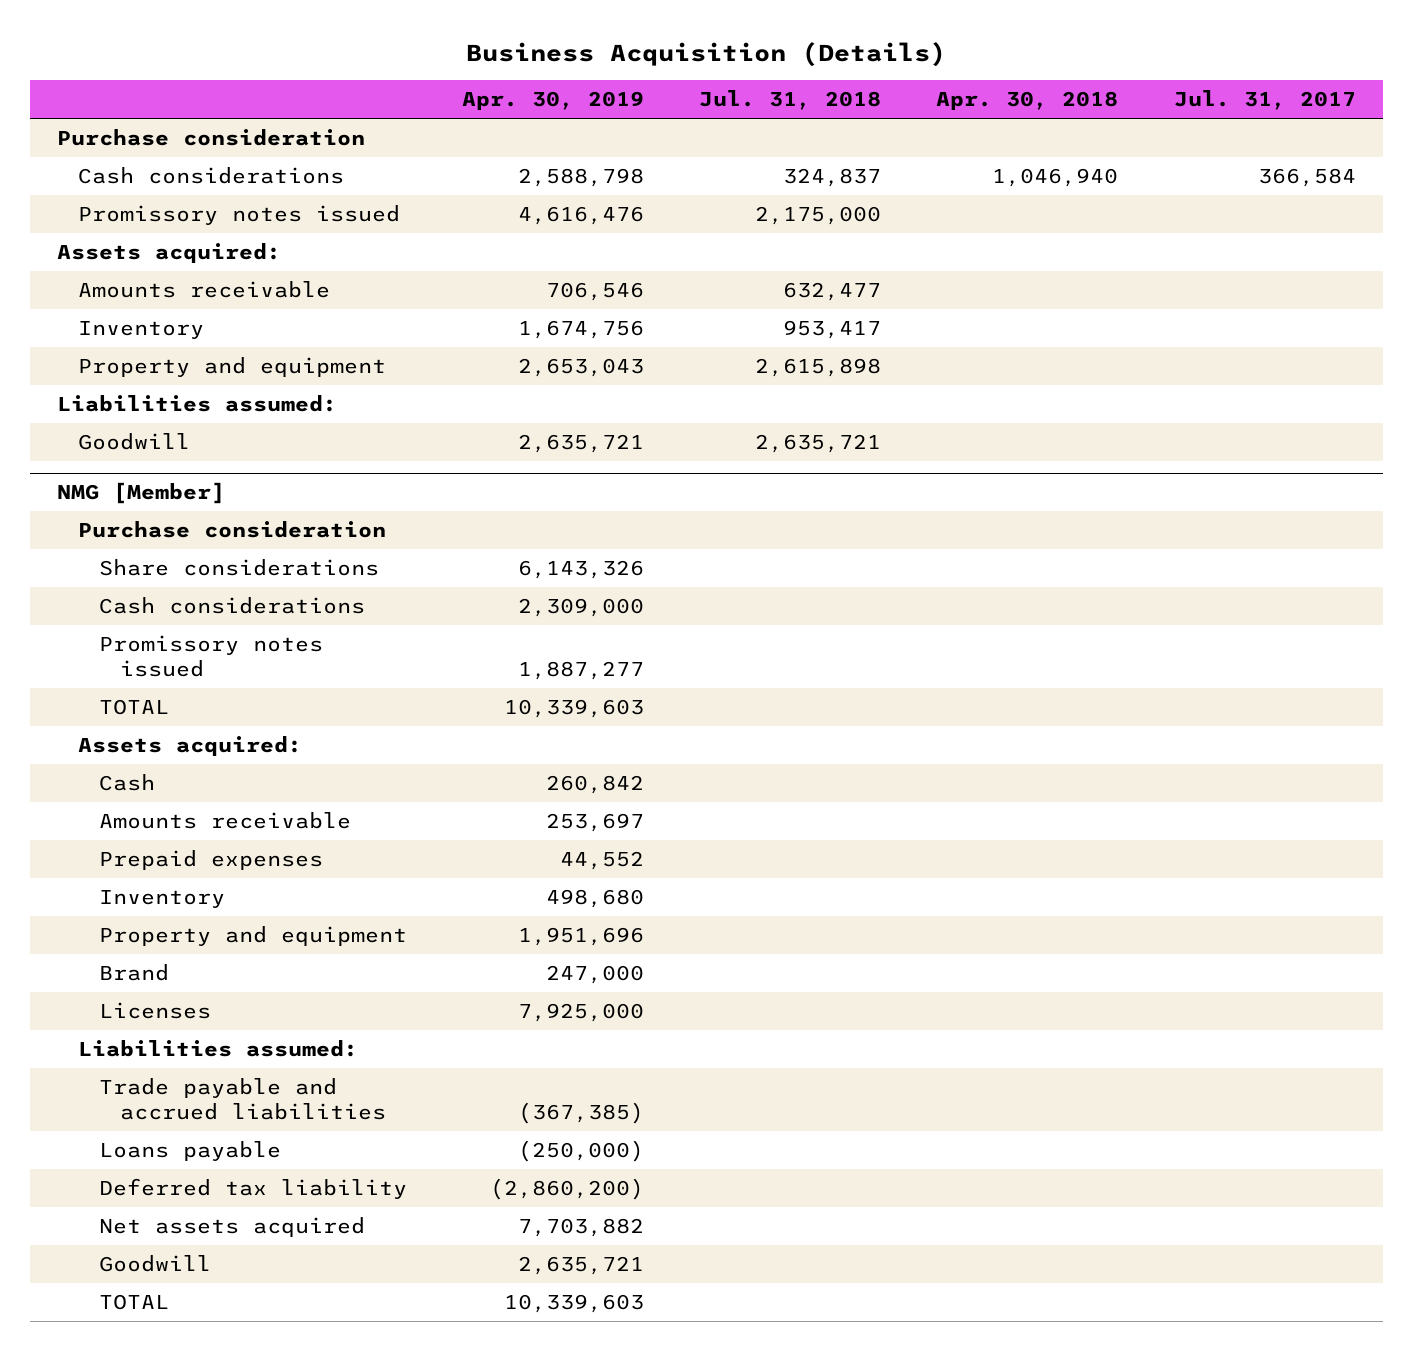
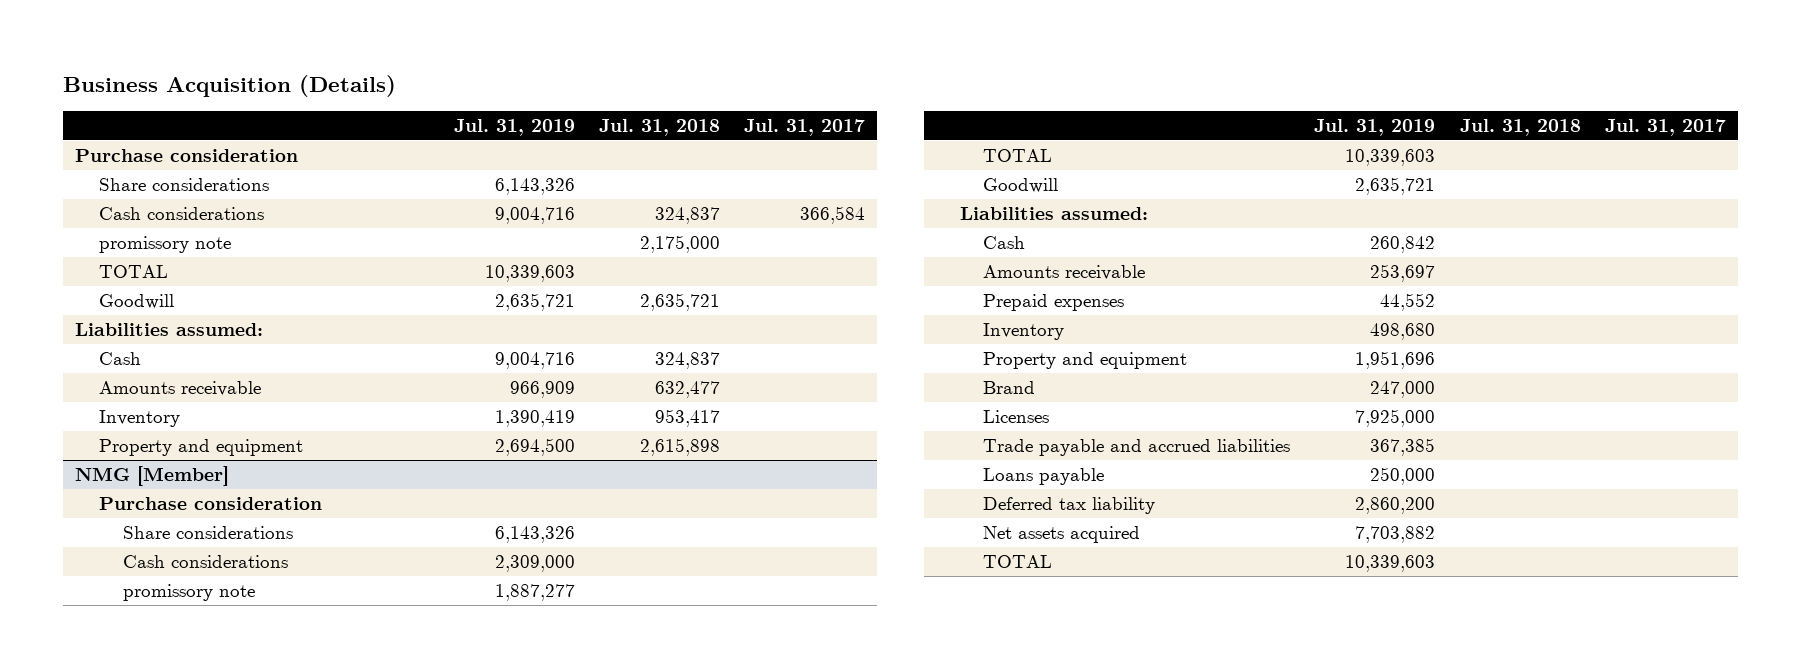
- | Apr. 30, 2019 | Jul. 31, 2018 | Apr. 30, 2018 | Jul. 31, 2017
+ | Jul. 31, 2019 | Jul. 31, 2018 | Jul. 31, 2017
+ Share considerations | 6,143,326 | |
- Promissory notes issued | 4,616,476 | 2,175,000 | |
- Assets acquired:
+ promissory note | | 2,175,000 |
+ TOTAL | 10,339,603 | |
moved up: Goodwill | 2,635,721 | 2,635,721 |
moved up: Liabilities assumed:
+ Cash | 9,004,716 | 324,837 |
@ NMG [Member]
- Promissory notes issued | 1,887,277 | | |
+ promissory note | 1,887,277 | |
- Assets acquired:
moved up: Goodwill | 2,635,721 | |
moved up: Liabilities assumed:

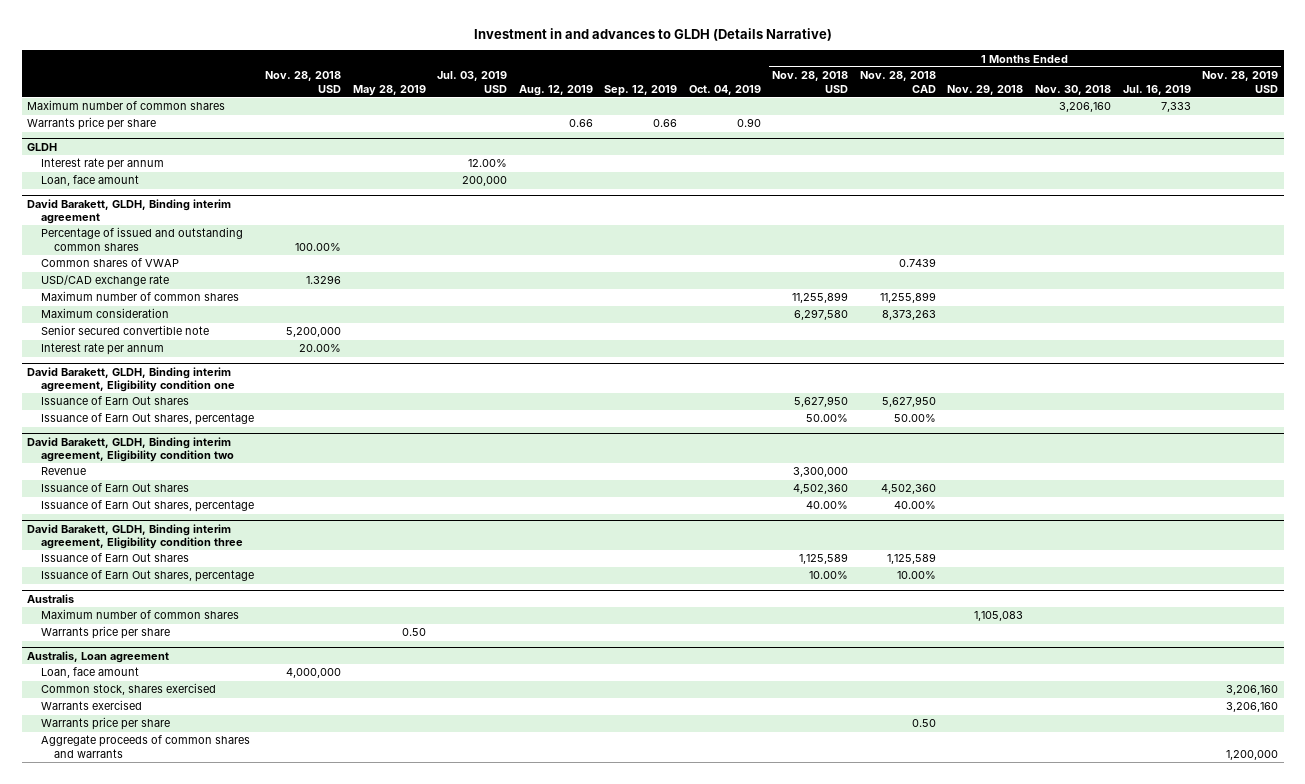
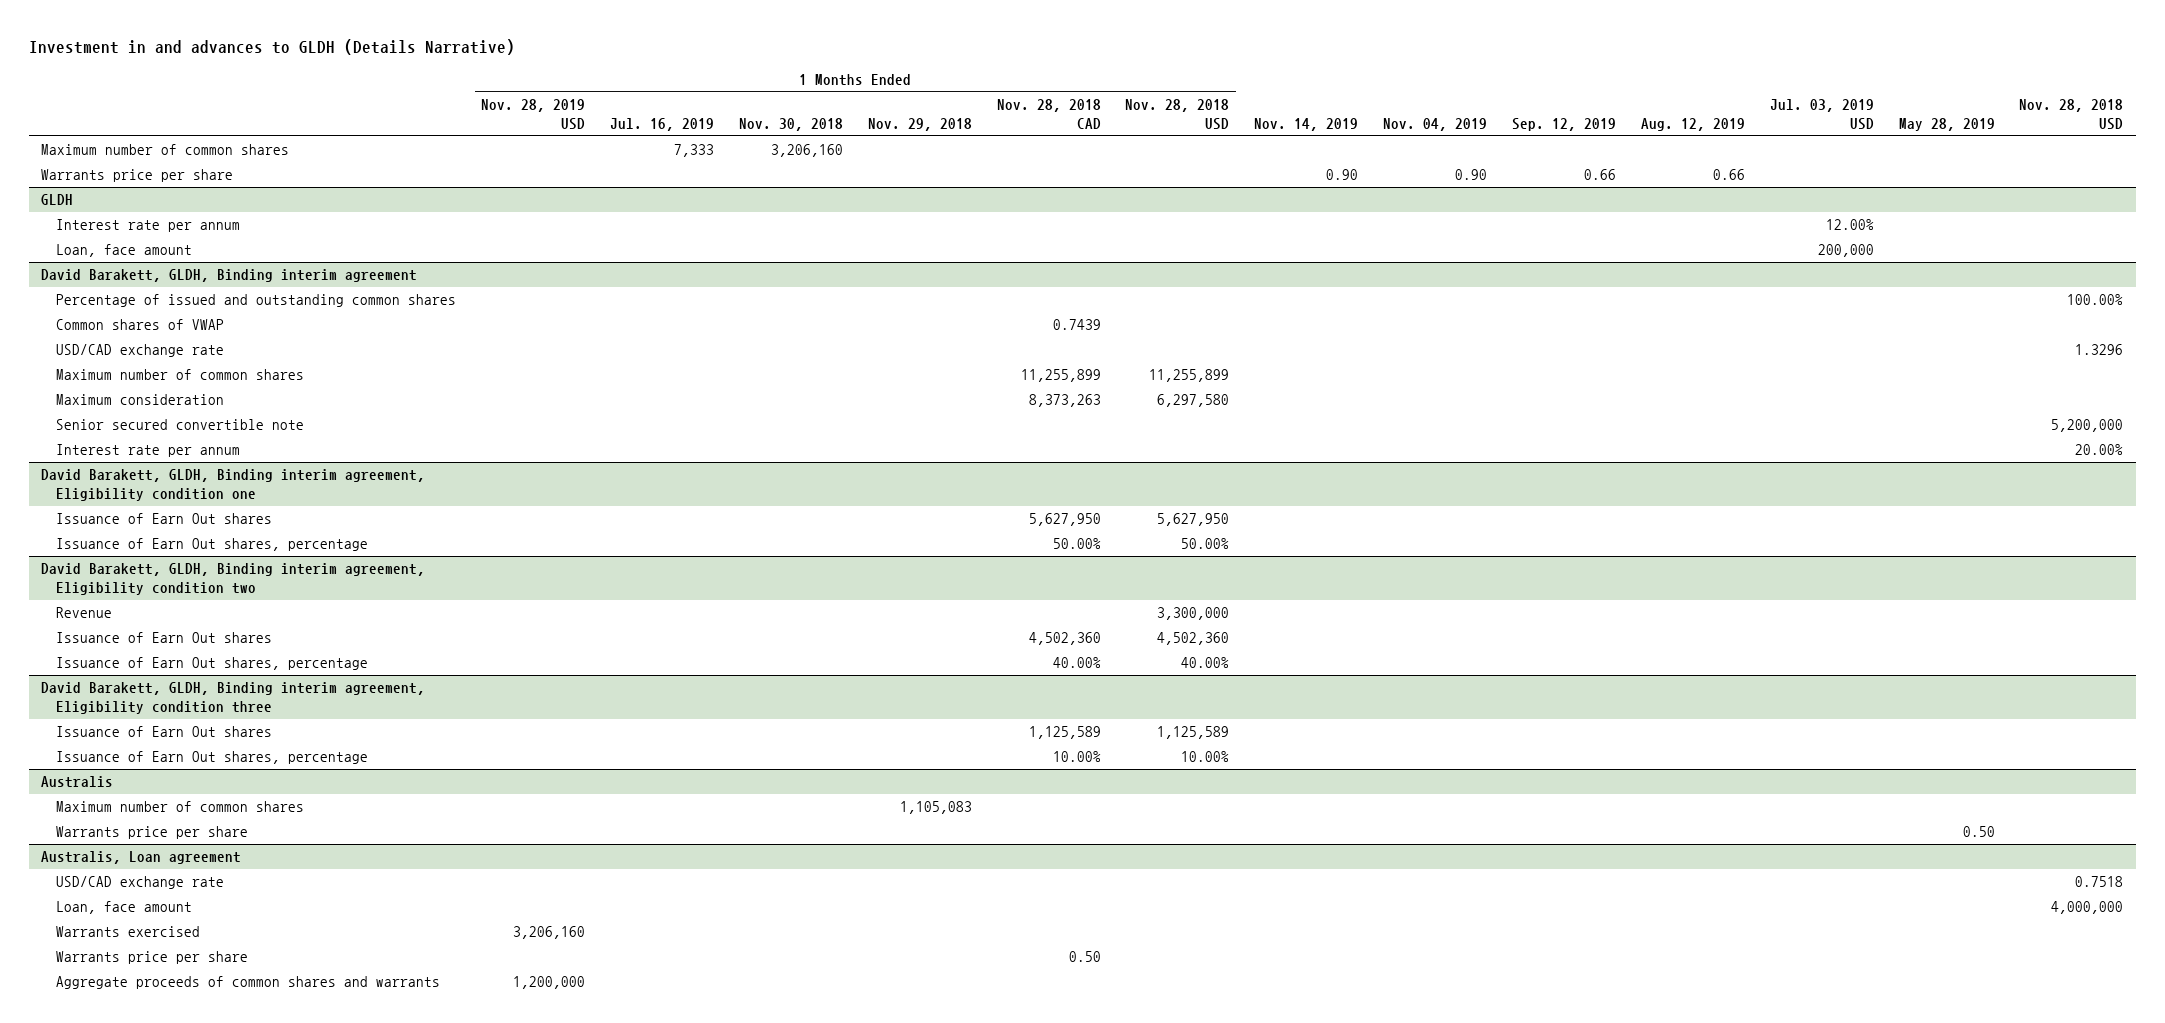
- | Nov. 28, 2018 USD | May 28, 2019 | Jul. 03, 2019 USD | Aug. 12, 2019 | Sep. 12, 2019 | Oct. 04, 2019 | 1 Months Ended Nov. 28, 2018 USD | 1 Months Ended Nov. 28, 2018 CAD | 1 Months Ended Nov. 29, 2018 | 1 Months Ended Nov. 30, 2018 | 1 Months Ended Jul. 16, 2019 | 1 Months Ended Nov. 28, 2019 USD
+ | 1 Months Ended Nov. 28, 2019 USD | 1 Months Ended Jul. 16, 2019 | 1 Months Ended Nov. 30, 2018 | 1 Months Ended Nov. 29, 2018 | 1 Months Ended Nov. 28, 2018 CAD | 1 Months Ended Nov. 28, 2018 USD | Nov. 14, 2019 | Nov. 04, 2019 | Sep. 12, 2019 | Aug. 12, 2019 | Jul. 03, 2019 USD | May 28, 2019 | Nov. 28, 2018 USD
@ Australis, Loan agreement
+ USD/CAD exchange rate | | | | | | | | | | | | | 0.7518
- Common stock, shares exercised | | | | | | | | | | | | 3,206,160

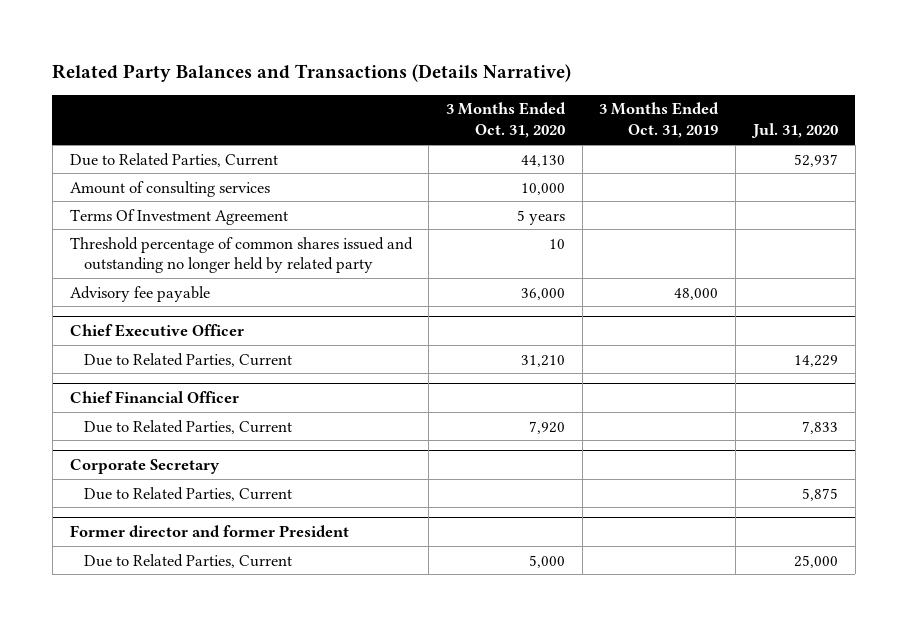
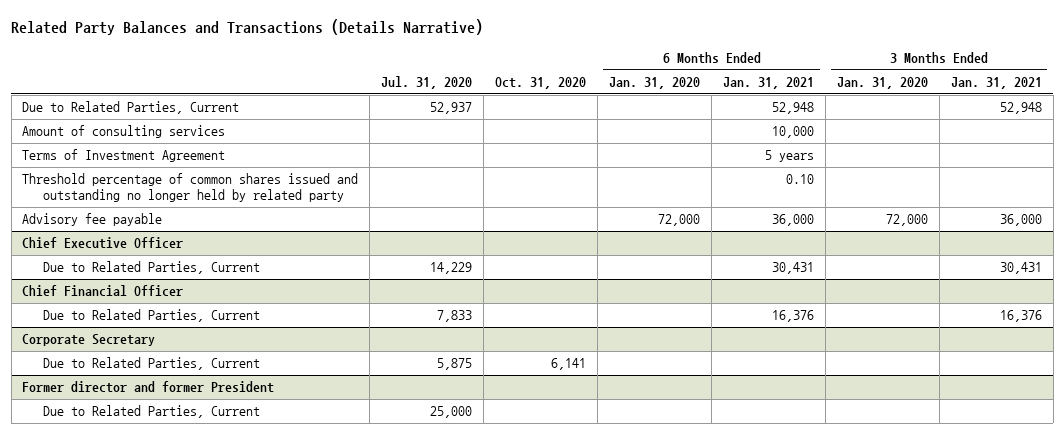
- | 3 Months Ended Oct. 31, 2020 | 3 Months Ended Oct. 31, 2019 | Jul. 31, 2020
+ | Jul. 31, 2020 | Oct. 31, 2020 | 6 Months Ended Jan. 31, 2020 | 6 Months Ended Jan. 31, 2021 | 3 Months Ended Jan. 31, 2020 | 3 Months Ended Jan. 31, 2021
- Terms Of Investment Agreement | 5 years | |
+ Terms of Investment Agreement | | | | 5 years | |

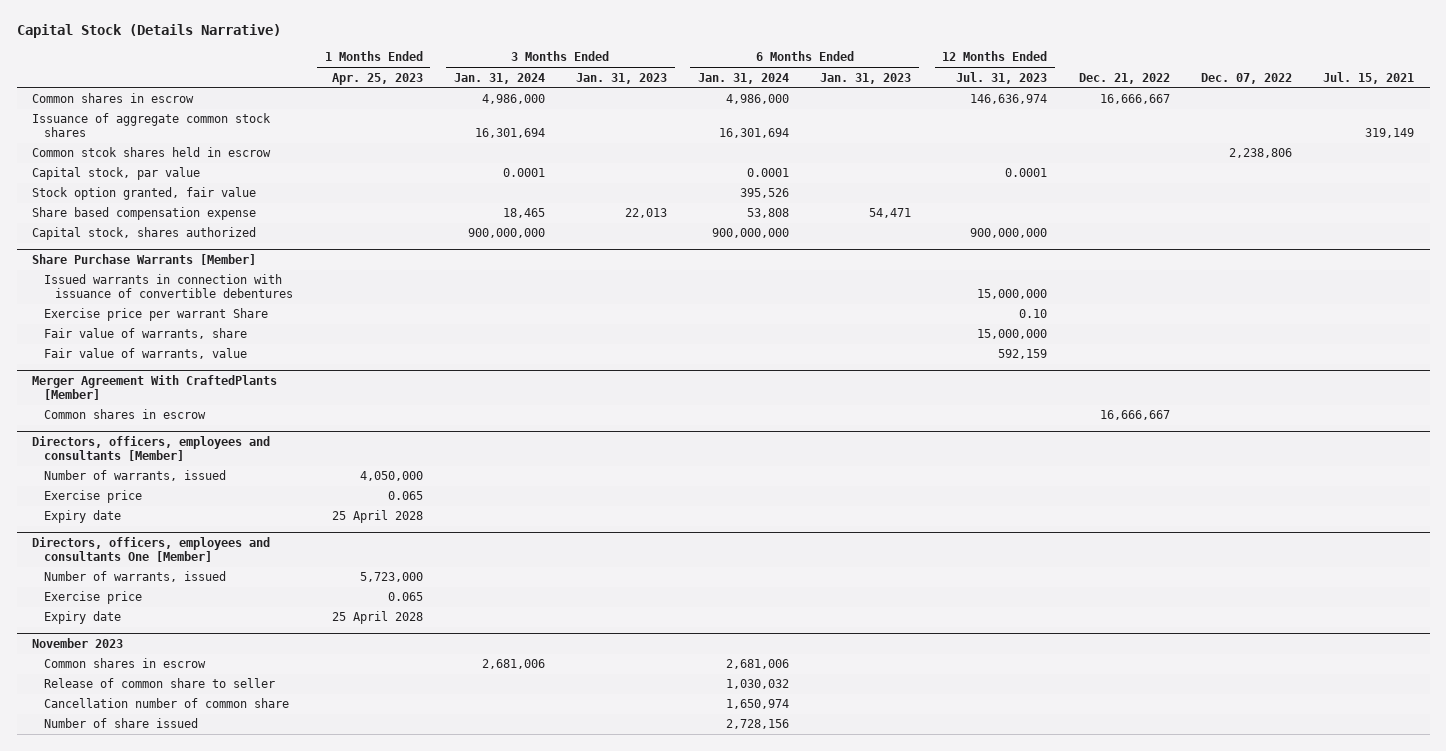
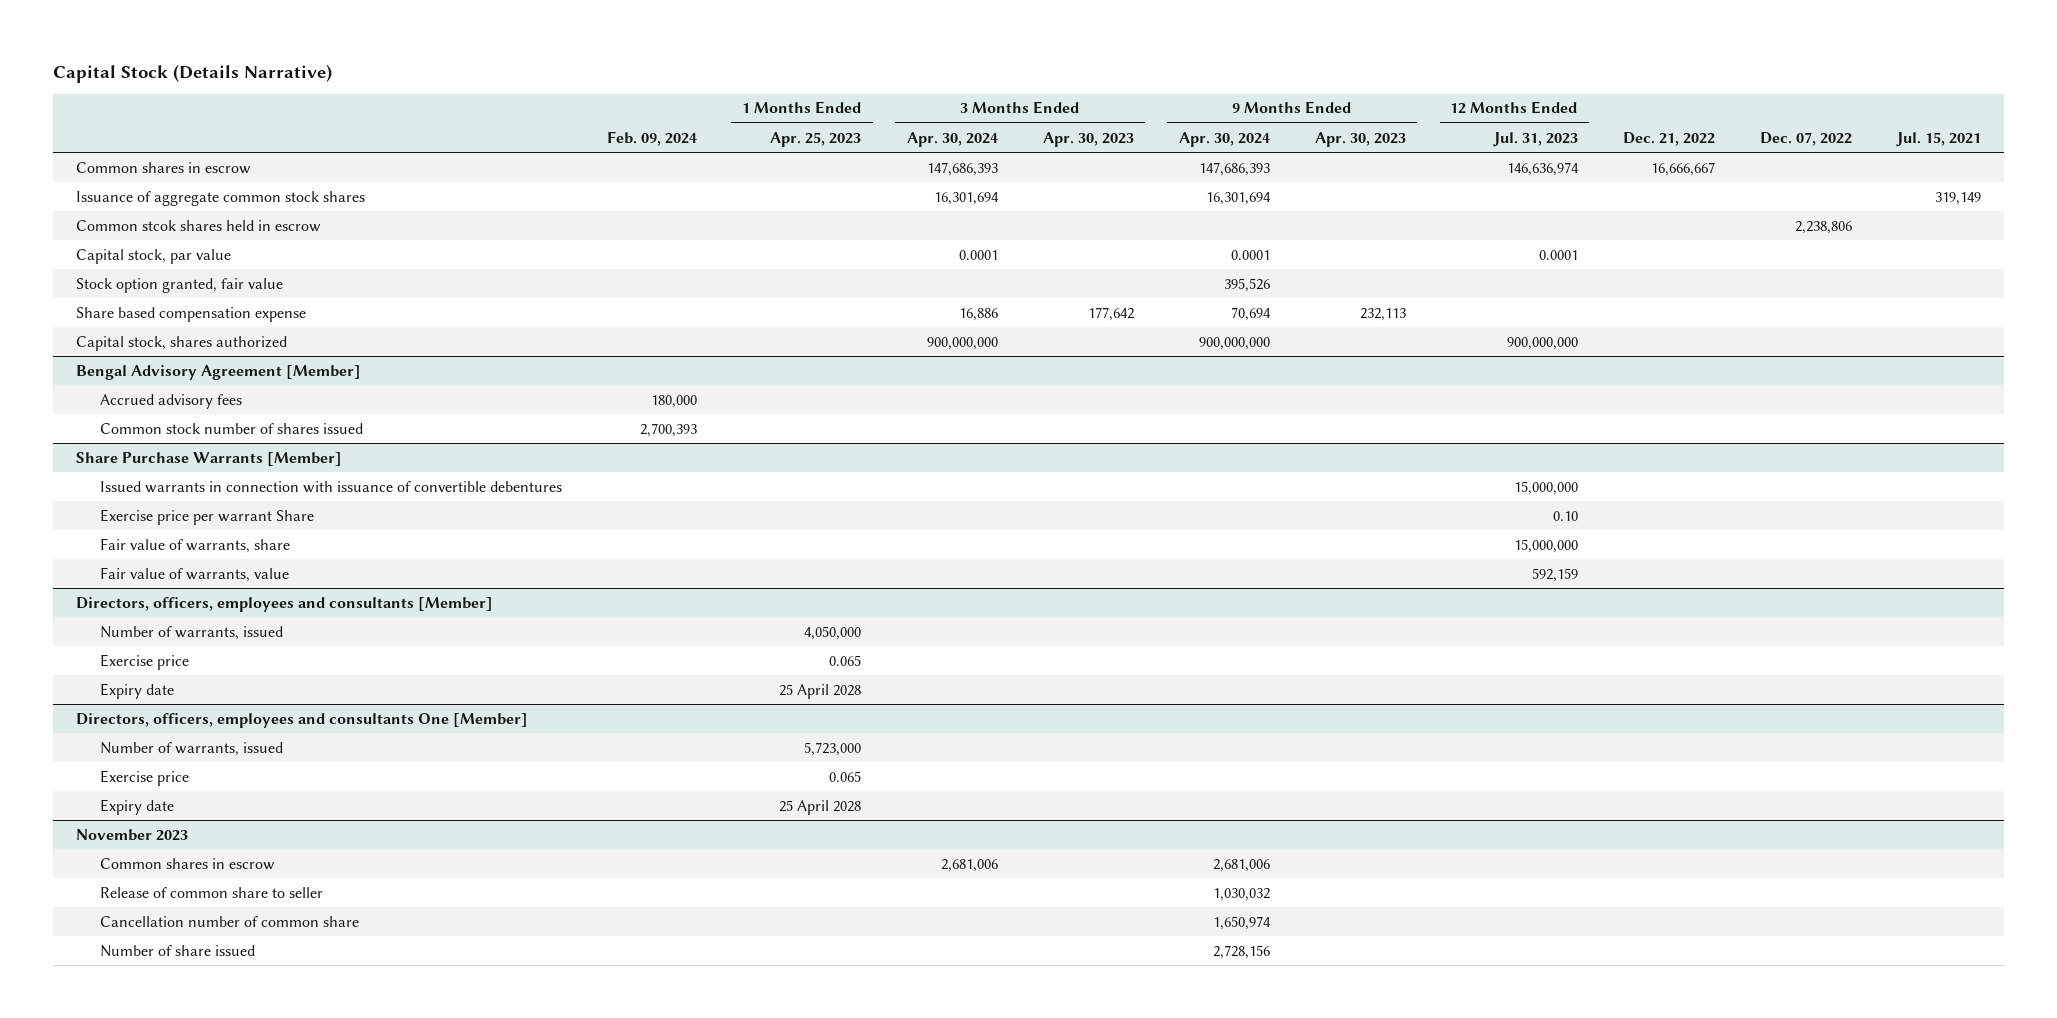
- | 1 Months Ended Apr. 25, 2023 | 3 Months Ended Jan. 31, 2024 | 3 Months Ended Jan. 31, 2023 | 6 Months Ended Jan. 31, 2024 | 6 Months Ended Jan. 31, 2023 | 12 Months Ended Jul. 31, 2023 | Dec. 21, 2022 | Dec. 07, 2022 | Jul. 15, 2021
+ | Feb. 09, 2024 | 1 Months Ended Apr. 25, 2023 | 3 Months Ended Apr. 30, 2024 | 3 Months Ended Apr. 30, 2023 | 9 Months Ended Apr. 30, 2024 | 9 Months Ended Apr. 30, 2023 | 12 Months Ended Jul. 31, 2023 | Dec. 21, 2022 | Dec. 07, 2022 | Jul. 15, 2021
+ Bengal Advisory Agreement [Member]
+ Accrued advisory fees | 180,000 | | | | | | | | |
+ Common stock number of shares issued | 2,700,393 | | | | | | | | |
- Merger Agreement With CraftedPlants [Member]
- Common shares in escrow | | | | | | | 16,666,667 | |

